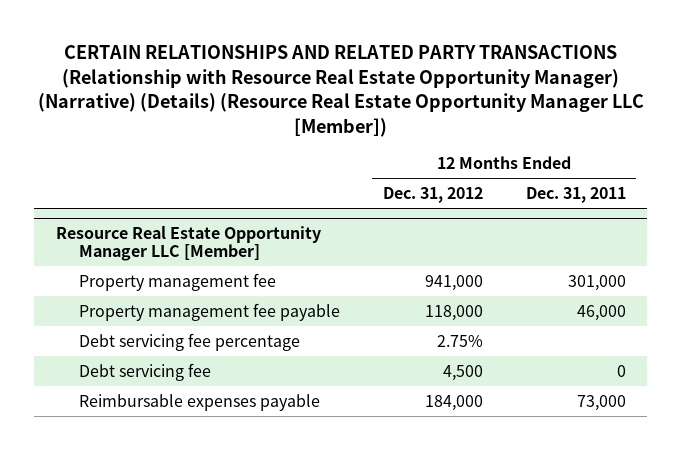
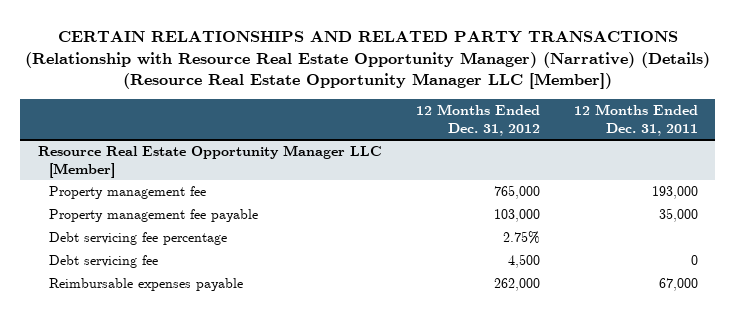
@ Resource Real Estate Opportunity Manager LLC [Member]
- Property management fee | 941,000 | 301,000
- Property management fee payable | 118,000 | 46,000
+ Property management fee | 765,000 | 193,000
+ Property management fee payable | 103,000 | 35,000
- Reimbursable expenses payable | 184,000 | 73,000
+ Reimbursable expenses payable | 262,000 | 67,000

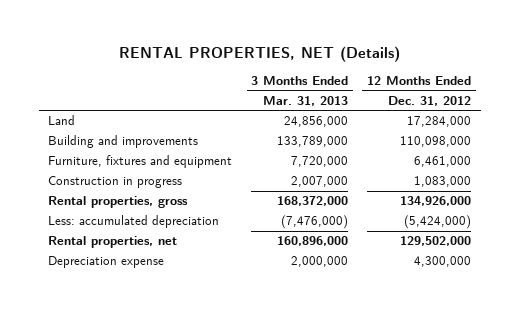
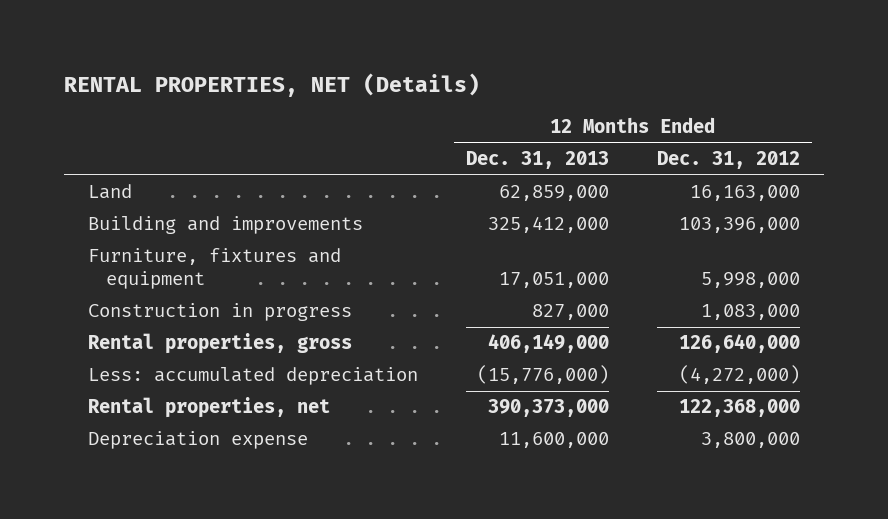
- | 3 Months Ended Mar. 31, 2013 | 12 Months Ended Dec. 31, 2012
+ | 12 Months Ended Dec. 31, 2013 | 12 Months Ended Dec. 31, 2012
- Land | 24,856,000 | 17,284,000
- Building and improvements | 133,789,000 | 110,098,000
- Furniture, fixtures and equipment | 7,720,000 | 6,461,000
+ Land | 62,859,000 | 16,163,000
+ Building and improvements | 325,412,000 | 103,396,000
+ Furniture, fixtures and equipment | 17,051,000 | 5,998,000
- Rental properties, gross | 168,372,000 | 134,926,000
- Less: accumulated depreciation | (7,476,000) | (5,424,000)
- Rental properties, net | 160,896,000 | 129,502,000
- Depreciation expense | 2,000,000 | 4,300,000
+ Rental properties, gross | 406,149,000 | 126,640,000
+ Less: accumulated depreciation | (15,776,000) | (4,272,000)
+ Rental properties, net | 390,373,000 | 122,368,000
+ Depreciation expense | 11,600,000 | 3,800,000

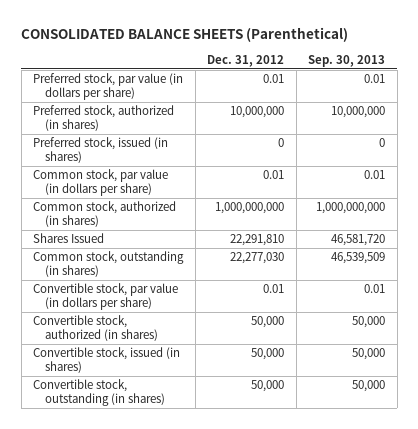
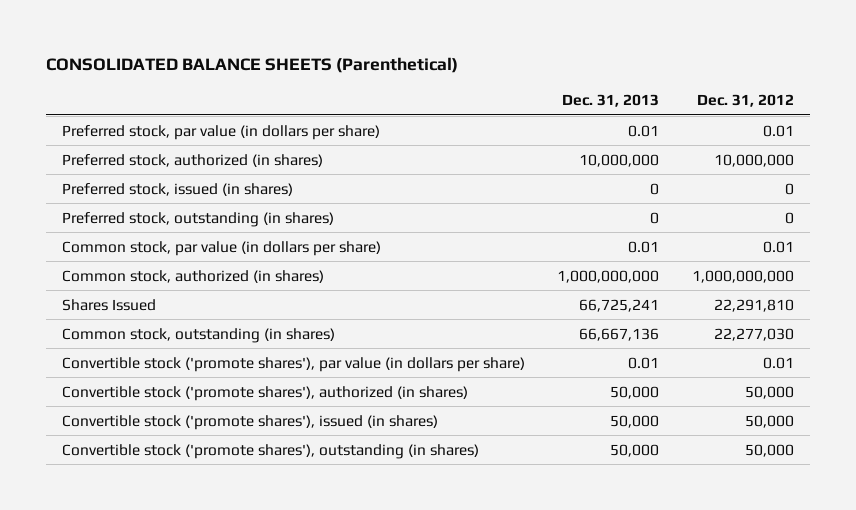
- | Dec. 31, 2012 | Sep. 30, 2013
+ | Dec. 31, 2013 | Dec. 31, 2012
+ Preferred stock, outstanding (in shares) | 0 | 0
- Convertible stock, par value (in dollars per share) | 0.01 | 0.01
- Convertible stock, authorized (in shares) | 50,000 | 50,000
- Convertible stock, issued (in shares) | 50,000 | 50,000
- Convertible stock, outstanding (in shares) | 50,000 | 50,000
+ Convertible stock ('promote shares'), par value (in dollars per share) | 0.01 | 0.01
+ Convertible stock ('promote shares'), authorized (in shares) | 50,000 | 50,000
+ Convertible stock ('promote shares'), issued (in shares) | 50,000 | 50,000
+ Convertible stock ('promote shares'), outstanding (in shares) | 50,000 | 50,000

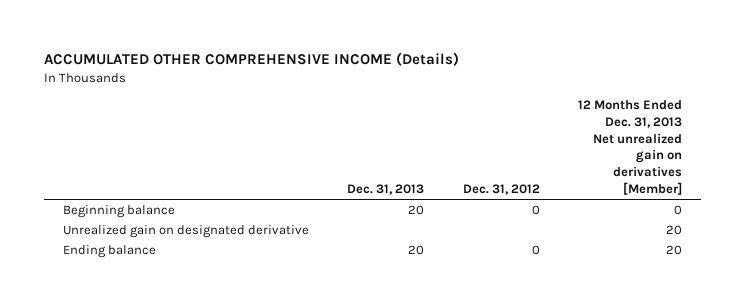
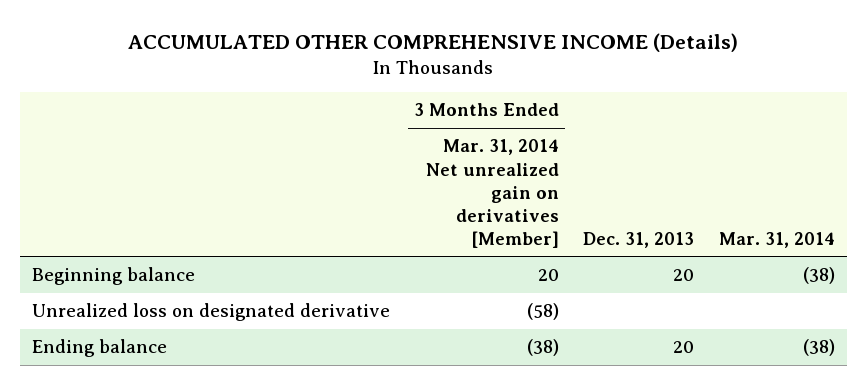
- | Dec. 31, 2013 | Dec. 31, 2012 | 12 Months Ended Dec. 31, 2013 Net unrealized gain on derivatives [Member]
+ | 3 Months Ended Mar. 31, 2014 Net unrealized gain on derivatives [Member] | Dec. 31, 2013 | Mar. 31, 2014
- Unrealized gain on designated derivative | | | 20
+ Unrealized loss on designated derivative | (58) | |

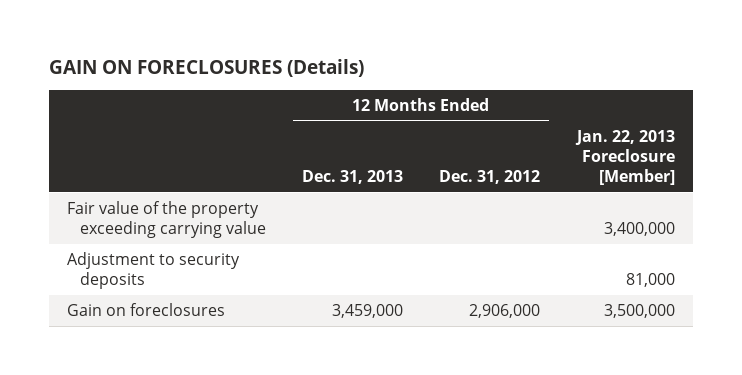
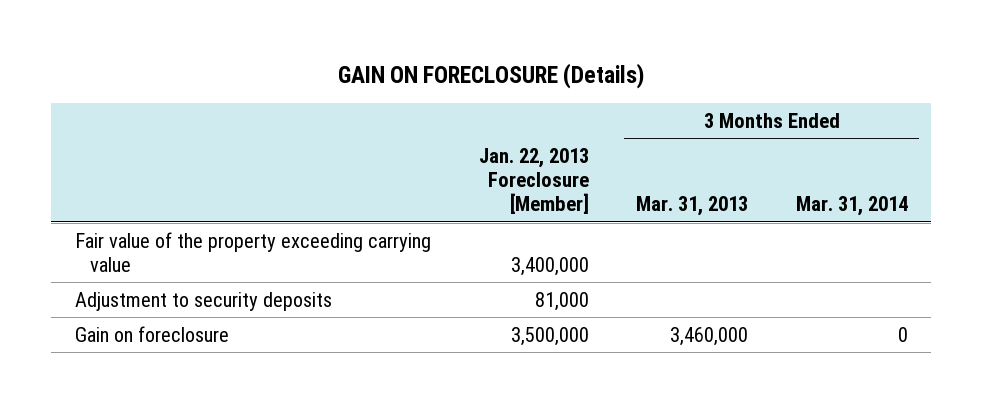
- GAIN ON FORECLOSURES (Details)
+ GAIN ON FORECLOSURE (Details)
- | 12 Months Ended Dec. 31, 2013 | 12 Months Ended Dec. 31, 2012 | Jan. 22, 2013 Foreclosure [Member]
+ | Jan. 22, 2013 Foreclosure [Member] | 3 Months Ended Mar. 31, 2013 | 3 Months Ended Mar. 31, 2014
- Gain on foreclosures | 3,459,000 | 2,906,000 | 3,500,000
+ Gain on foreclosure | 3,500,000 | 3,460,000 | 0

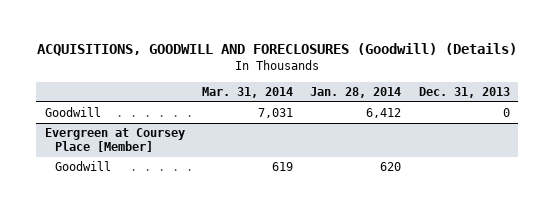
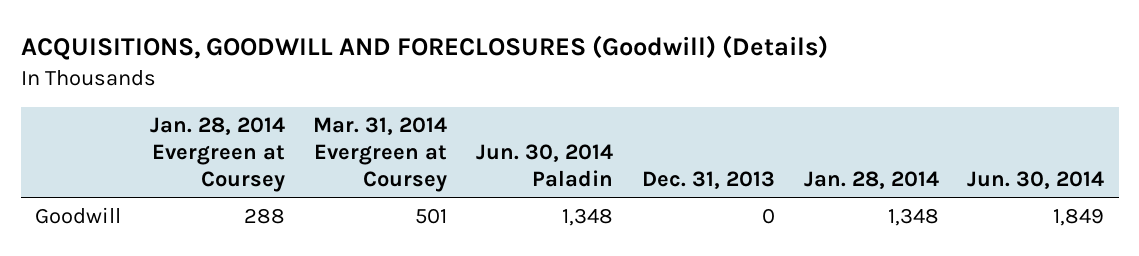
- | Mar. 31, 2014 | Jan. 28, 2014 | Dec. 31, 2013
+ | Jan. 28, 2014 Evergreen at Coursey | Mar. 31, 2014 Evergreen at Coursey | Jun. 30, 2014 Paladin | Dec. 31, 2013 | Jan. 28, 2014 | Jun. 30, 2014
- Goodwill | 7,031 | 6,412 | 0
- Evergreen at Coursey Place [Member]
- Goodwill | 619 | 620 |
+ Goodwill | 288 | 501 | 1,348 | 0 | 1,348 | 1,849

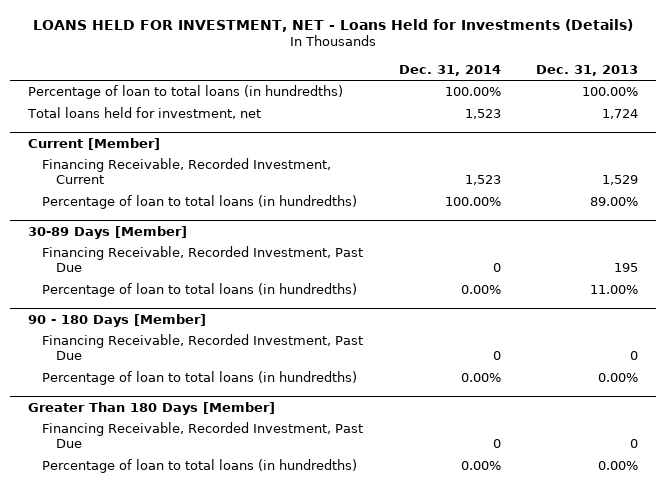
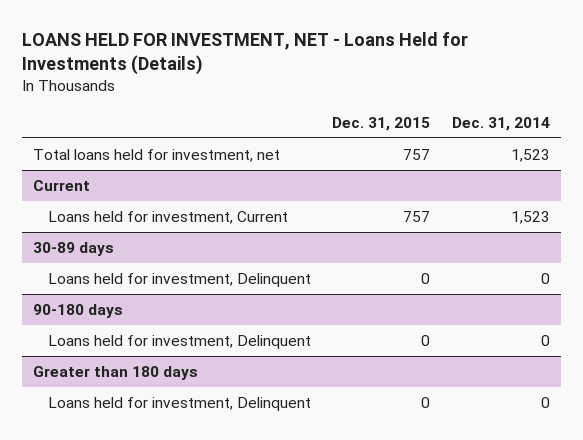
- | Dec. 31, 2014 | Dec. 31, 2013
+ | Dec. 31, 2015 | Dec. 31, 2014
- Percentage of loan to total loans (in hundredths) | 100.00% | 100.00%
- Current [Member]
- Financing Receivable, Recorded Investment, Current | 1,523 | 1,529
- Percentage of loan to total loans (in hundredths) | 100.00% | 89.00%
- 30-89 Days [Member]
- Financing Receivable, Recorded Investment, Past Due | 0 | 195
- Percentage of loan to total loans (in hundredths) | 0.00% | 11.00%
- 90 - 180 Days [Member]
- Financing Receivable, Recorded Investment, Past Due | 0 | 0
- Percentage of loan to total loans (in hundredths) | 0.00% | 0.00%
- Greater Than 180 Days [Member]
- Financing Receivable, Recorded Investment, Past Due | 0 | 0
- Percentage of loan to total loans (in hundredths) | 0.00% | 0.00%
+ Current
+ Loans held for investment, Current | 757 | 1,523
+ 30-89 days
+ Loans held for investment, Delinquent | 0 | 0
+ 90-180 days
+ Loans held for investment, Delinquent | 0 | 0
+ Greater than 180 days
+ Loans held for investment, Delinquent | 0 | 0

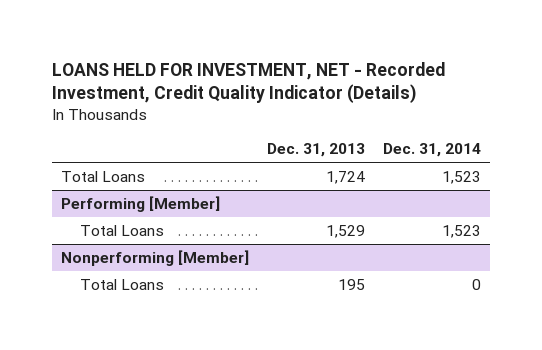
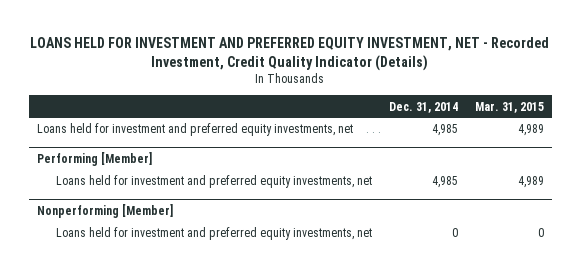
- LOANS HELD FOR INVESTMENT, NET - Recorded Investment, Credit Quality Indicator (Details)
+ LOANS HELD FOR INVESTMENT AND PREFERRED EQUITY INVESTMENT, NET - Recorded Investment, Credit Quality Indicator (Details)
- | Dec. 31, 2013 | Dec. 31, 2014
+ | Dec. 31, 2014 | Mar. 31, 2015
- Total Loans | 1,724 | 1,523
+ Loans held for investment and preferred equity investments, net | 4,985 | 4,989
@ Performing [Member]
- Total Loans | 1,529 | 1,523
+ Loans held for investment and preferred equity investments, net | 4,985 | 4,989
@ Nonperforming [Member]
- Total Loans | 195 | 0
+ Loans held for investment and preferred equity investments, net | 0 | 0

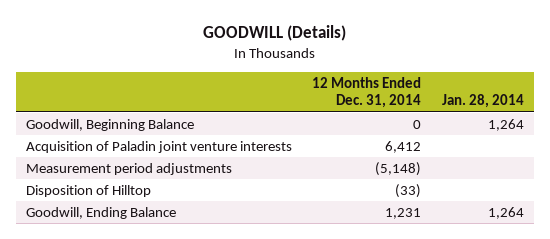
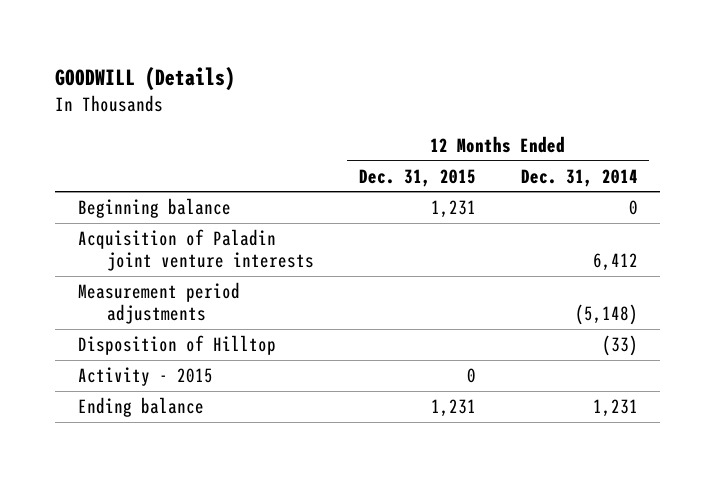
- | 12 Months Ended Dec. 31, 2014 | Jan. 28, 2014
+ | 12 Months Ended Dec. 31, 2015 | 12 Months Ended Dec. 31, 2014
- Goodwill, Beginning Balance | 0 | 1,264
+ Beginning balance | 1,231 | 0
- Goodwill, Ending Balance | 1,231 | 1,264
+ Activity - 2015 | 0 |
+ Ending balance | 1,231 | 1,231

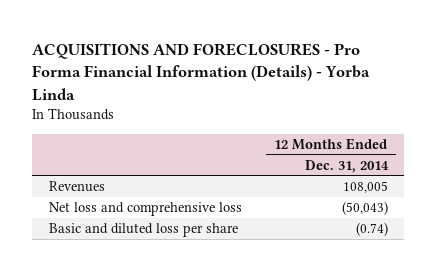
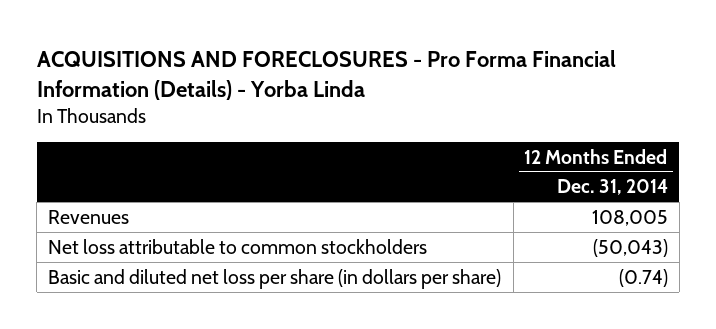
- Net loss and comprehensive loss | (50,043)
- Basic and diluted loss per share | (0.74)
+ Net loss attributable to common stockholders | (50,043)
+ Basic and diluted net loss per share (in dollars per share) | (0.74)

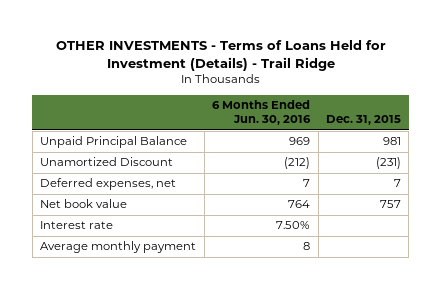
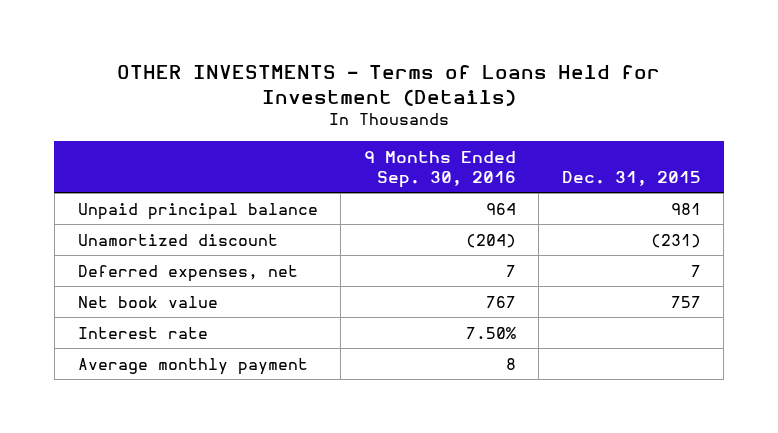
- OTHER INVESTMENTS - Terms of Loans Held for Investment (Details) - Trail Ridge
+ OTHER INVESTMENTS - Terms of Loans Held for Investment (Details)
- | 6 Months Ended Jun. 30, 2016 | Dec. 31, 2015
+ | 9 Months Ended Sep. 30, 2016 | Dec. 31, 2015
- Unpaid Principal Balance | 969 | 981
- Unamortized Discount | (212) | (231)
+ Unpaid principal balance | 964 | 981
+ Unamortized discount | (204) | (231)

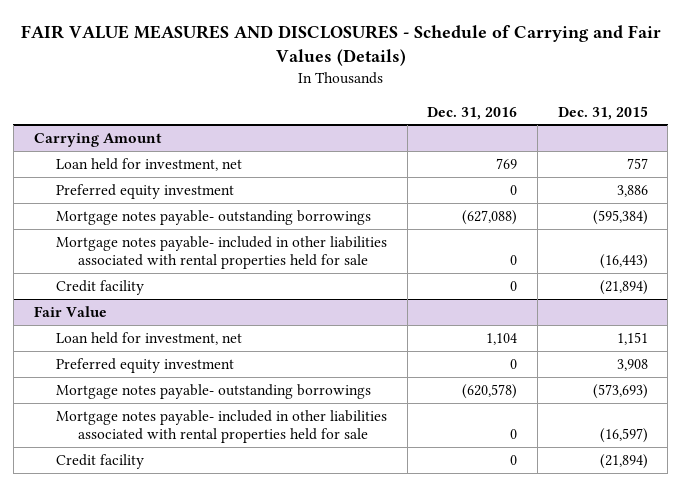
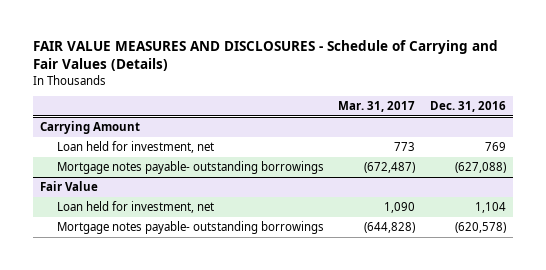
- | Dec. 31, 2016 | Dec. 31, 2015
+ | Mar. 31, 2017 | Dec. 31, 2016
@ Carrying Amount
- Preferred equity investment | 0 | 3,886
- Mortgage notes payable- included in other liabilities associated with rental properties held for sale | 0 | (16,443)
- Credit facility | 0 | (21,894)
@ Fair Value
- Preferred equity investment | 0 | 3,908
- Mortgage notes payable- included in other liabilities associated with rental properties held for sale | 0 | (16,597)
- Credit facility | 0 | (21,894)

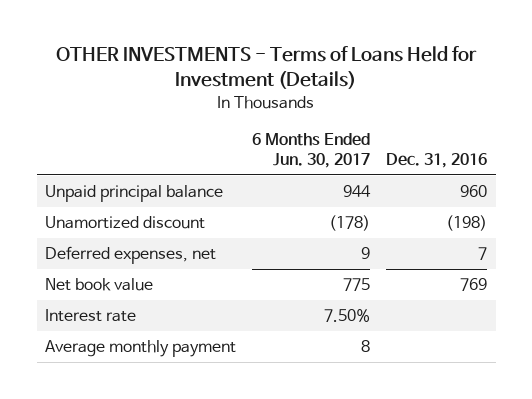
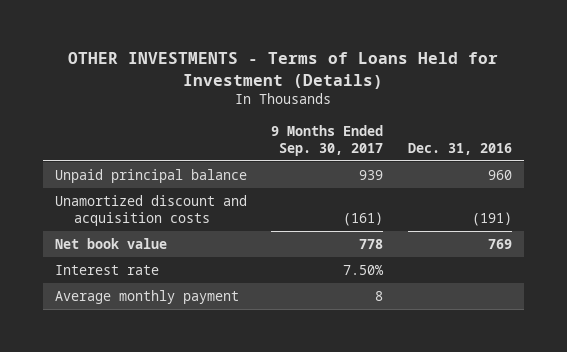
- | 6 Months Ended Jun. 30, 2017 | Dec. 31, 2016
+ | 9 Months Ended Sep. 30, 2017 | Dec. 31, 2016
- Unamortized discount | (178) | (198)
- Deferred expenses, net | 9 | 7
+ Unamortized discount and acquisition costs | (161) | (191)

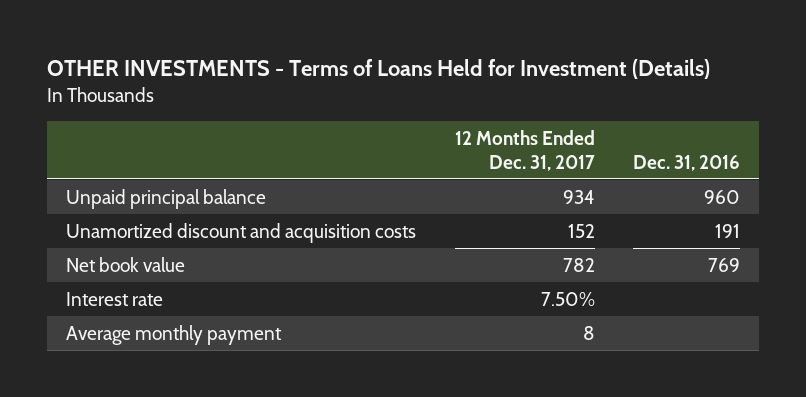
- | 9 Months Ended Sep. 30, 2017 | Dec. 31, 2016
+ | 12 Months Ended Dec. 31, 2017 | Dec. 31, 2016
- Unamortized discount and acquisition costs | (161) | (191)
+ Unamortized discount and acquisition costs | 152 | 191

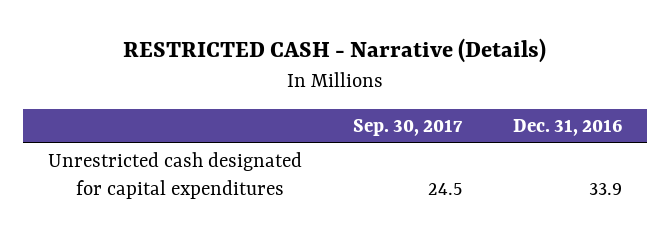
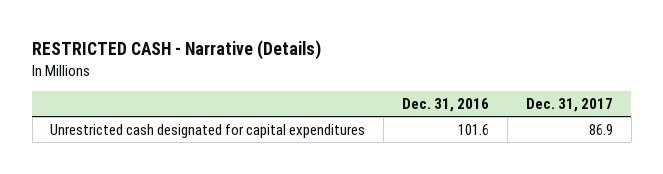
- | Sep. 30, 2017 | Dec. 31, 2016
+ | Dec. 31, 2016 | Dec. 31, 2017
- Unrestricted cash designated for capital expenditures | 24.5 | 33.9
+ Unrestricted cash designated for capital expenditures | 101.6 | 86.9

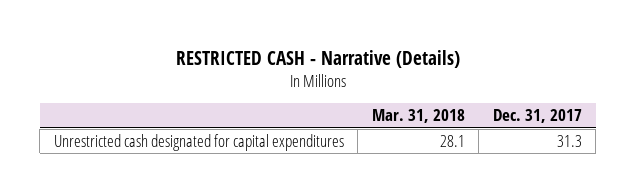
- | Dec. 31, 2016 | Dec. 31, 2017
+ | Mar. 31, 2018 | Dec. 31, 2017
- Unrestricted cash designated for capital expenditures | 101.6 | 86.9
+ Unrestricted cash designated for capital expenditures | 28.1 | 31.3

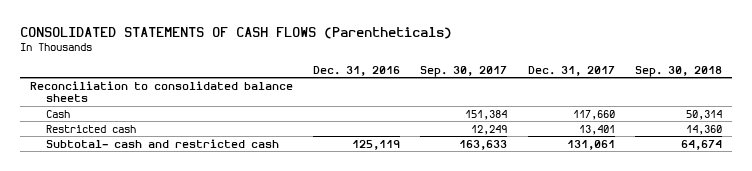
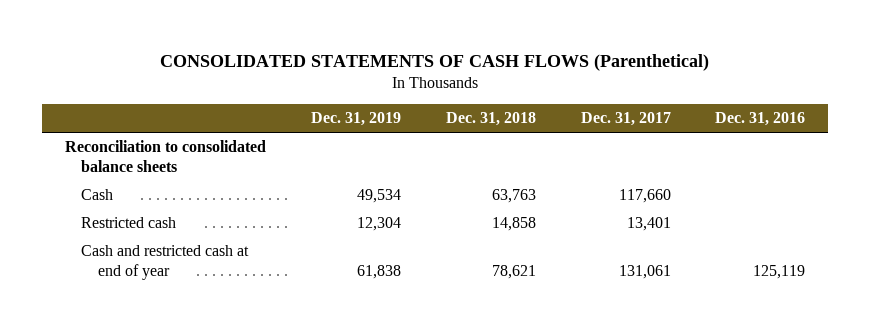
- CONSOLIDATED STATEMENTS OF CASH FLOWS (Parentheticals)
+ CONSOLIDATED STATEMENTS OF CASH FLOWS (Parenthetical)
- | Dec. 31, 2016 | Sep. 30, 2017 | Dec. 31, 2017 | Sep. 30, 2018
+ | Dec. 31, 2019 | Dec. 31, 2018 | Dec. 31, 2017 | Dec. 31, 2016
- Subtotal- cash and restricted cash | 125,119 | 163,633 | 131,061 | 64,674
+ Cash and restricted cash at end of year | 61,838 | 78,621 | 131,061 | 125,119

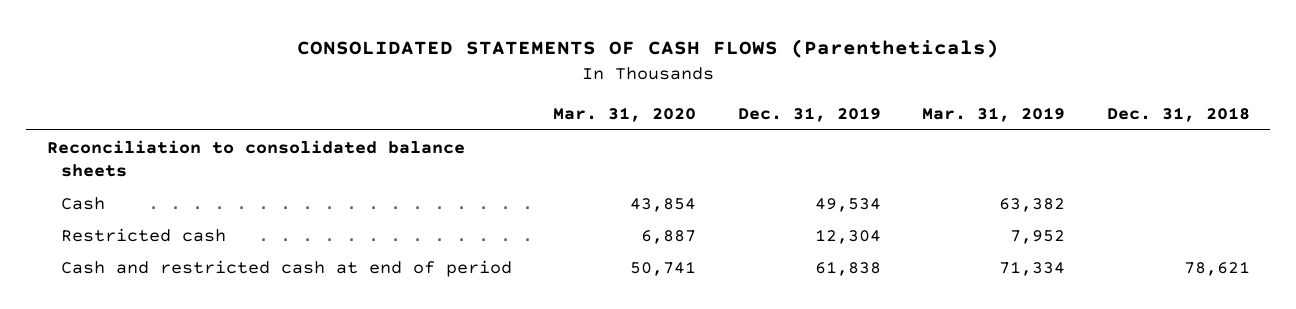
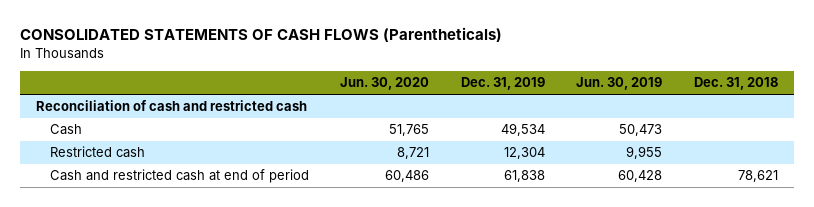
- | Mar. 31, 2020 | Dec. 31, 2019 | Mar. 31, 2019 | Dec. 31, 2018
+ | Jun. 30, 2020 | Dec. 31, 2019 | Jun. 30, 2019 | Dec. 31, 2018
- Reconciliation to consolidated balance sheets
+ Reconciliation of cash and restricted cash

